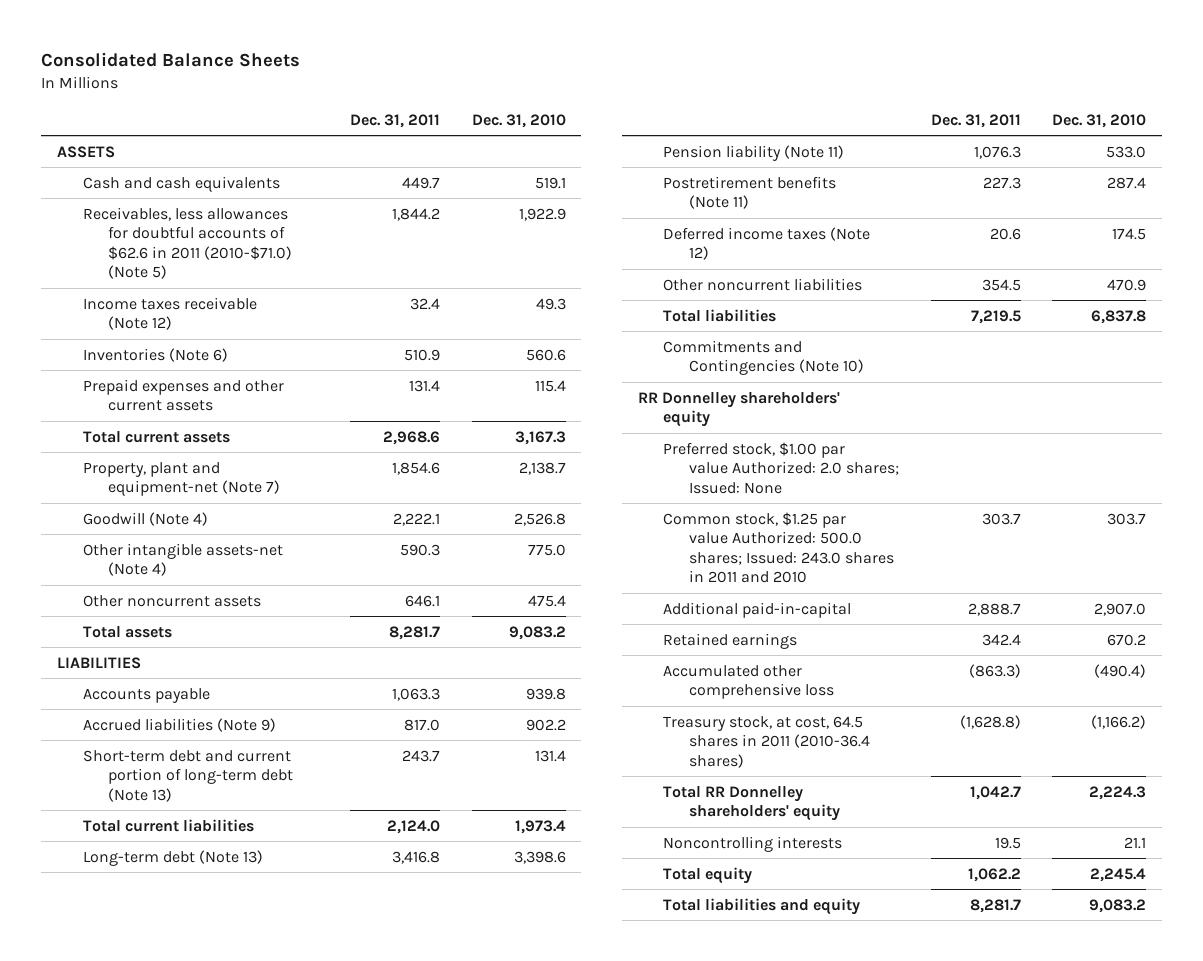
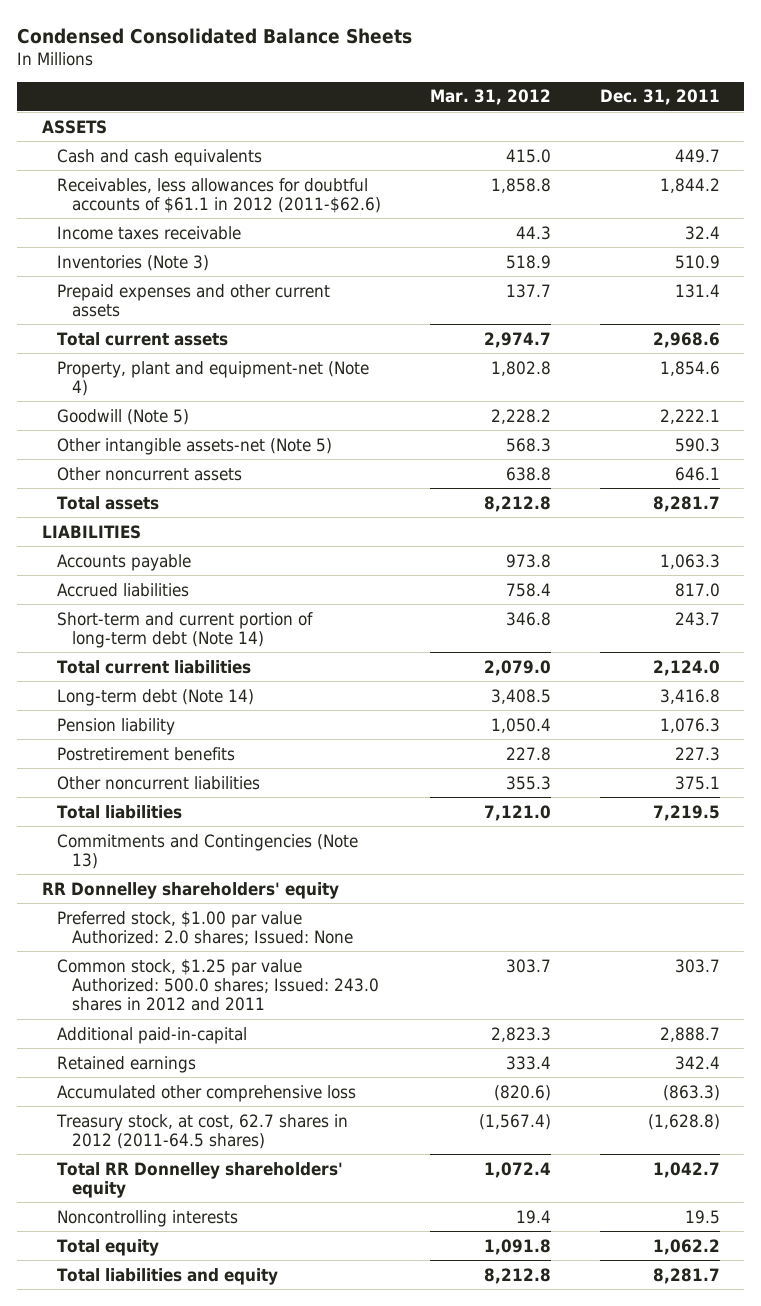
- Consolidated Balance Sheets
+ Condensed Consolidated Balance Sheets
- | Dec. 31, 2011 | Dec. 31, 2010
+ | Mar. 31, 2012 | Dec. 31, 2011
- Receivables, less allowances for doubtful accounts of $62.6 in 2011 (2010-$71.0) (Note 5) | 1,844.2 | 1,922.9
- Income taxes receivable (Note 12) | 32.4 | 49.3
- Inventories (Note 6) | 510.9 | 560.6
+ Receivables, less allowances for doubtful accounts of $61.1 in 2012 (2011-$62.6) | 1,858.8 | 1,844.2
+ Income taxes receivable | 44.3 | 32.4
+ Inventories (Note 3) | 518.9 | 510.9
- Property, plant and equipment-net (Note 7) | 1,854.6 | 2,138.7
- Goodwill (Note 4) | 2,222.1 | 2,526.8
- Other intangible assets-net (Note 4) | 590.3 | 775.0
+ Property, plant and equipment-net (Note 4) | 1,802.8 | 1,854.6
+ Goodwill (Note 5) | 2,228.2 | 2,222.1
+ Other intangible assets-net (Note 5) | 568.3 | 590.3
- Accrued liabilities (Note 9) | 817.0 | 902.2
- Short-term debt and current portion of long-term debt (Note 13) | 243.7 | 131.4
+ Accrued liabilities | 758.4 | 817.0
+ Short-term and current portion of long-term debt (Note 14) | 346.8 | 243.7
- Long-term debt (Note 13) | 3,416.8 | 3,398.6
- Pension liability (Note 11) | 1,076.3 | 533.0
- Postretirement benefits (Note 11) | 227.3 | 287.4
- Deferred income taxes (Note 12) | 20.6 | 174.5
- Other noncurrent liabilities | 354.5 | 470.9
+ Long-term debt (Note 14) | 3,408.5 | 3,416.8
+ Pension liability | 1,050.4 | 1,076.3
+ Postretirement benefits | 227.8 | 227.3
+ Other noncurrent liabilities | 355.3 | 375.1
- Commitments and Contingencies (Note 10)
+ Commitments and Contingencies (Note 13)
- Common stock, $1.25 par value Authorized: 500.0 shares; Issued: 243.0 shares in 2011 and 2010 | 303.7 | 303.7
+ Common stock, $1.25 par value Authorized: 500.0 shares; Issued: 243.0 shares in 2012 and 2011 | 303.7 | 303.7
- Treasury stock, at cost, 64.5 shares in 2011 (2010-36.4 shares) | (1,628.8) | (1,166.2)
+ Treasury stock, at cost, 62.7 shares in 2012 (2011-64.5 shares) | (1,567.4) | (1,628.8)

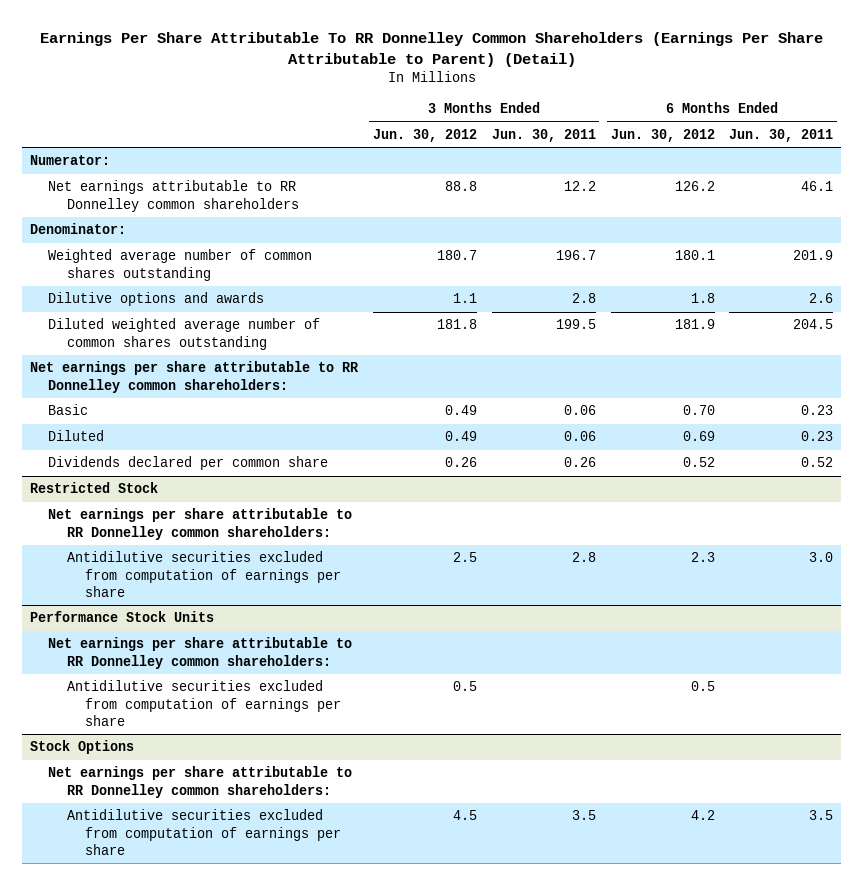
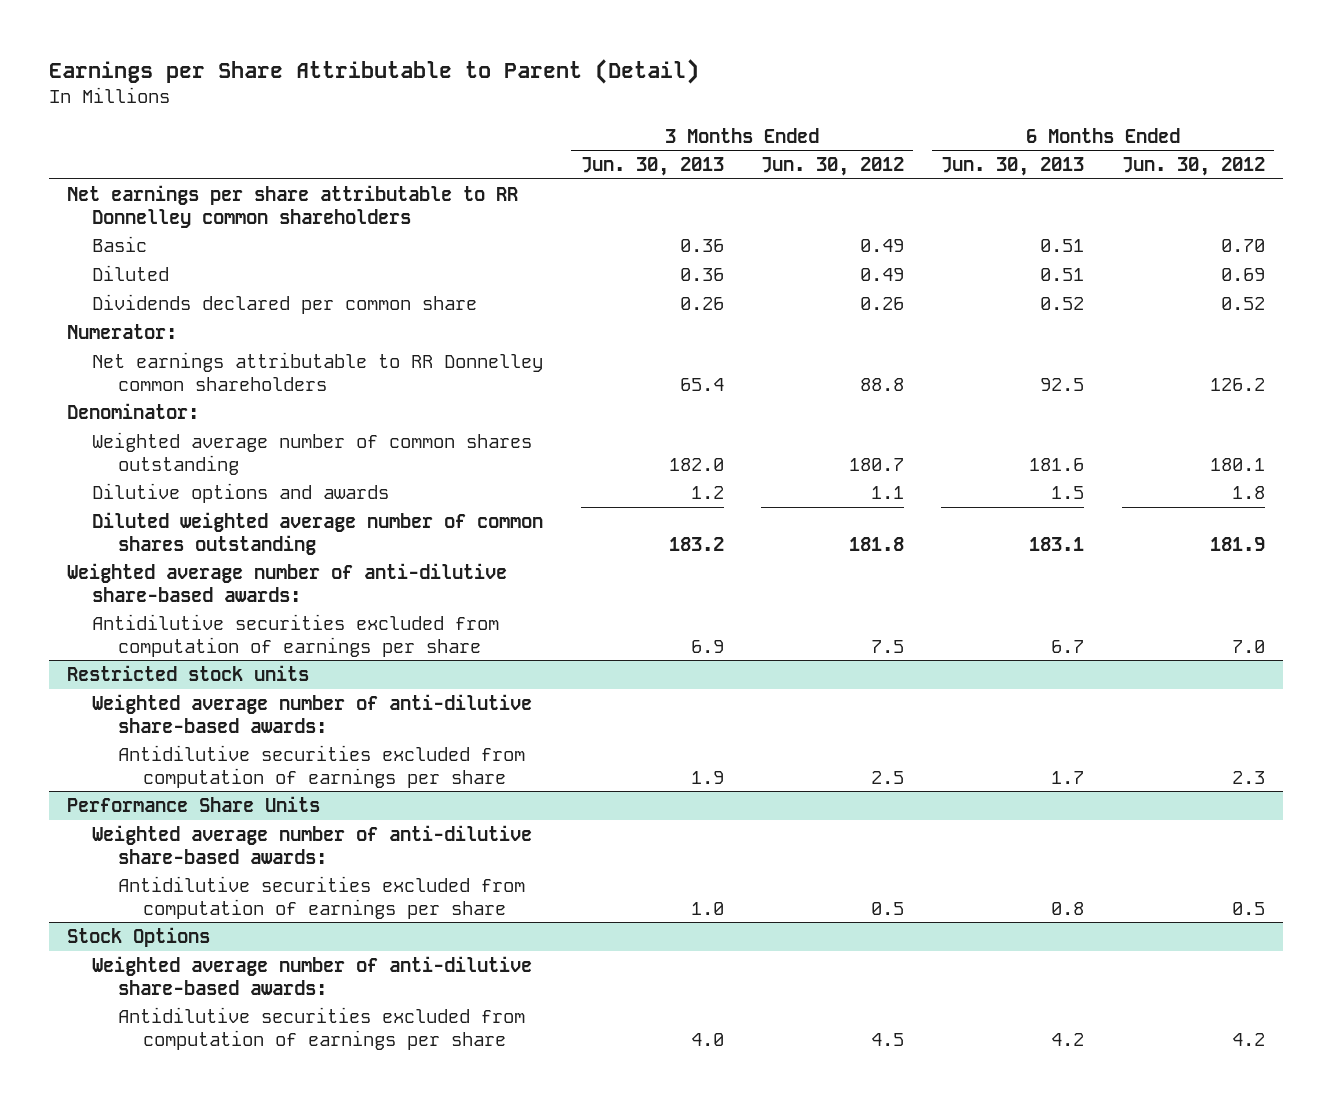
- Earnings Per Share Attributable To RR Donnelley Common Shareholders (Earnings Per Share Attributable to Parent) (Detail)
+ Earnings per Share Attributable to Parent (Detail)
- | 3 Months Ended Jun. 30, 2012 | 3 Months Ended Jun. 30, 2011 | 6 Months Ended Jun. 30, 2012 | 6 Months Ended Jun. 30, 2011
+ | 3 Months Ended Jun. 30, 2013 | 3 Months Ended Jun. 30, 2012 | 6 Months Ended Jun. 30, 2013 | 6 Months Ended Jun. 30, 2012
+ Net earnings per share attributable to RR Donnelley common shareholders
moved up: Basic | 0.36 | 0.49 | 0.51 | 0.70
moved up: Diluted | 0.36 | 0.49 | 0.51 | 0.69
moved up: Dividends declared per common share | 0.26 | 0.26 | 0.52 | 0.52
- Net earnings per share attributable to RR Donnelley common shareholders:
- Restricted Stock
- Net earnings per share attributable to RR Donnelley common shareholders:
+ Weighted average number of anti-dilutive share-based awards:
+ Antidilutive securities excluded from computation of earnings per share | 6.9 | 7.5 | 6.7 | 7.0
+ Restricted stock units
+ Weighted average number of anti-dilutive share-based awards:
- Performance Stock Units
- Net earnings per share attributable to RR Donnelley common shareholders:
+ Performance Share Units
+ Weighted average number of anti-dilutive share-based awards:
@ Stock Options
- Net earnings per share attributable to RR Donnelley common shareholders:
+ Weighted average number of anti-dilutive share-based awards:

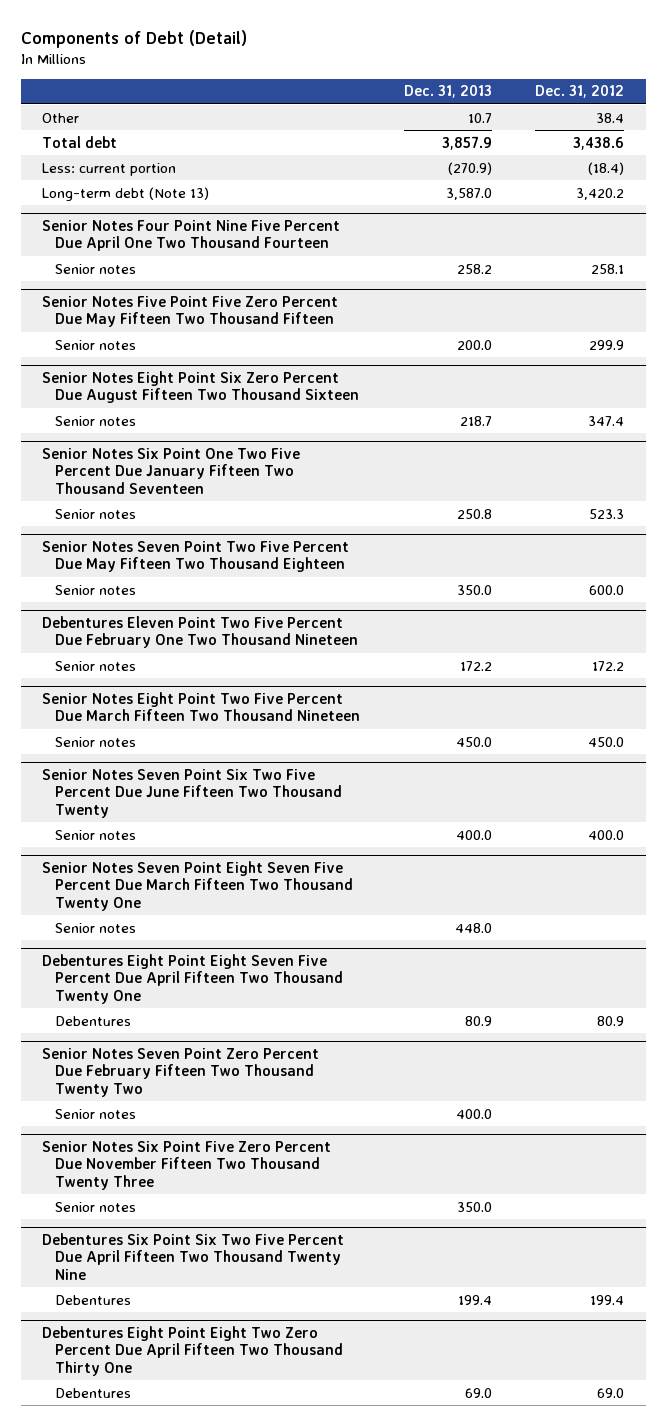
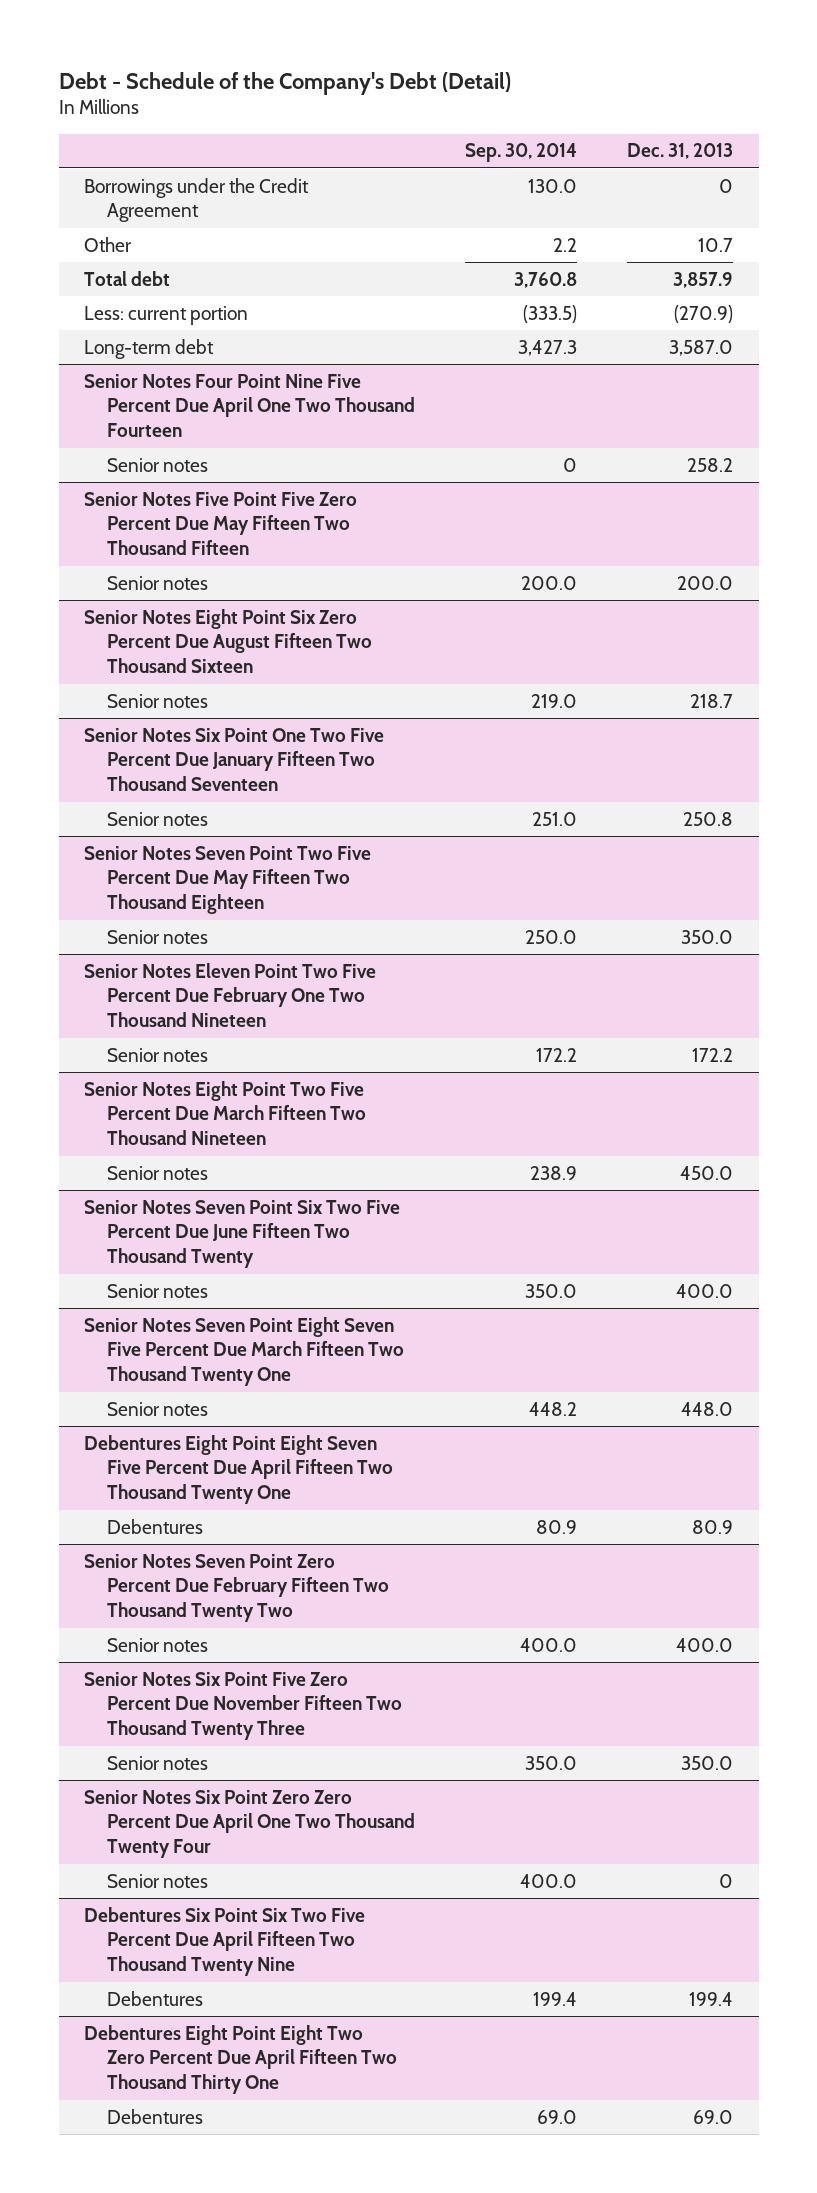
- Components of Debt (Detail)
+ Debt - Schedule of the Company's Debt (Detail)
- | Dec. 31, 2013 | Dec. 31, 2012
+ | Sep. 30, 2014 | Dec. 31, 2013
+ Borrowings under the Credit Agreement | 130.0 | 0
- Long-term debt (Note 13) | 3,587.0 | 3,420.2
+ Long-term debt | 3,427.3 | 3,587.0
- Debentures Eleven Point Two Five Percent Due February One Two Thousand Nineteen
+ Senior Notes Eleven Point Two Five Percent Due February One Two Thousand Nineteen
+ Senior Notes Six Point Zero Zero Percent Due April One Two Thousand Twenty Four
+ Senior notes | 400.0 | 0

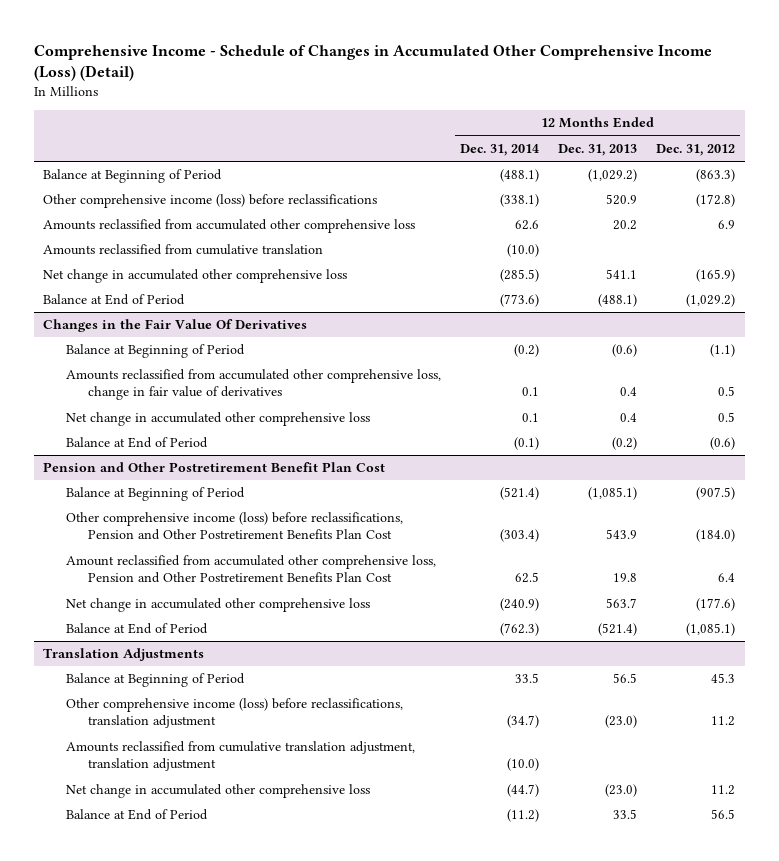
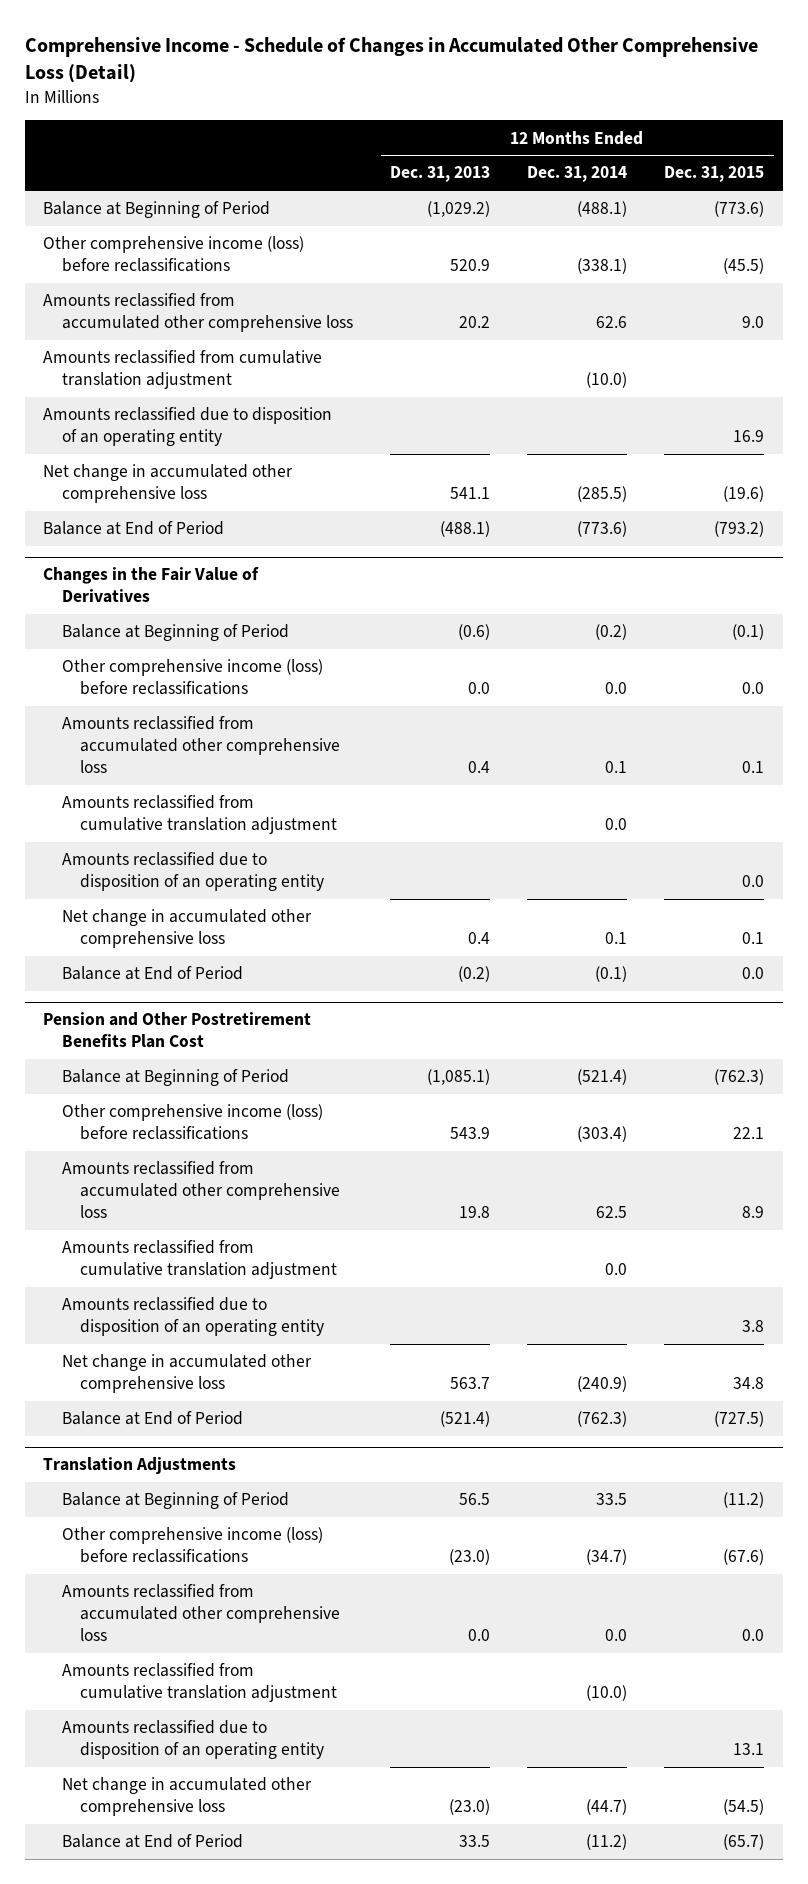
- Comprehensive Income - Schedule of Changes in Accumulated Other Comprehensive Income (Loss) (Detail)
+ Comprehensive Income - Schedule of Changes in Accumulated Other Comprehensive Loss (Detail)
- | 12 Months Ended Dec. 31, 2014 | 12 Months Ended Dec. 31, 2013 | 12 Months Ended Dec. 31, 2012
+ | 12 Months Ended Dec. 31, 2013 | 12 Months Ended Dec. 31, 2014 | 12 Months Ended Dec. 31, 2015
- Amounts reclassified from cumulative translation | (10.0) | |
+ Amounts reclassified from cumulative translation adjustment | | (10.0) |
+ Amounts reclassified due to disposition of an operating entity | | | 16.9
- Changes in the Fair Value Of Derivatives
+ Changes in the Fair Value of Derivatives
- Amounts reclassified from accumulated other comprehensive loss, change in fair value of derivatives | 0.1 | 0.4 | 0.5
+ Other comprehensive income (loss) before reclassifications | 0.0 | 0.0 | 0.0
+ Amounts reclassified from accumulated other comprehensive loss | 0.4 | 0.1 | 0.1
+ Amounts reclassified from cumulative translation adjustment | | 0.0 |
+ Amounts reclassified due to disposition of an operating entity | | | 0.0
- Pension and Other Postretirement Benefit Plan Cost
+ Pension and Other Postretirement Benefits Plan Cost
- Other comprehensive income (loss) before reclassifications, Pension and Other Postretirement Benefits Plan Cost | (303.4) | 543.9 | (184.0)
- Amount reclassified from accumulated other comprehensive loss, Pension and Other Postretirement Benefits Plan Cost | 62.5 | 19.8 | 6.4
+ Other comprehensive income (loss) before reclassifications | 543.9 | (303.4) | 22.1
+ Amounts reclassified from accumulated other comprehensive loss | 19.8 | 62.5 | 8.9
+ Amounts reclassified from cumulative translation adjustment | | 0.0 |
+ Amounts reclassified due to disposition of an operating entity | | | 3.8
@ Translation Adjustments
- Other comprehensive income (loss) before reclassifications, translation adjustment | (34.7) | (23.0) | 11.2
- Amounts reclassified from cumulative translation adjustment, translation adjustment | (10.0) | |
+ Other comprehensive income (loss) before reclassifications | (23.0) | (34.7) | (67.6)
+ Amounts reclassified from accumulated other comprehensive loss | 0.0 | 0.0 | 0.0
+ Amounts reclassified from cumulative translation adjustment | | (10.0) |
+ Amounts reclassified due to disposition of an operating entity | | | 13.1

